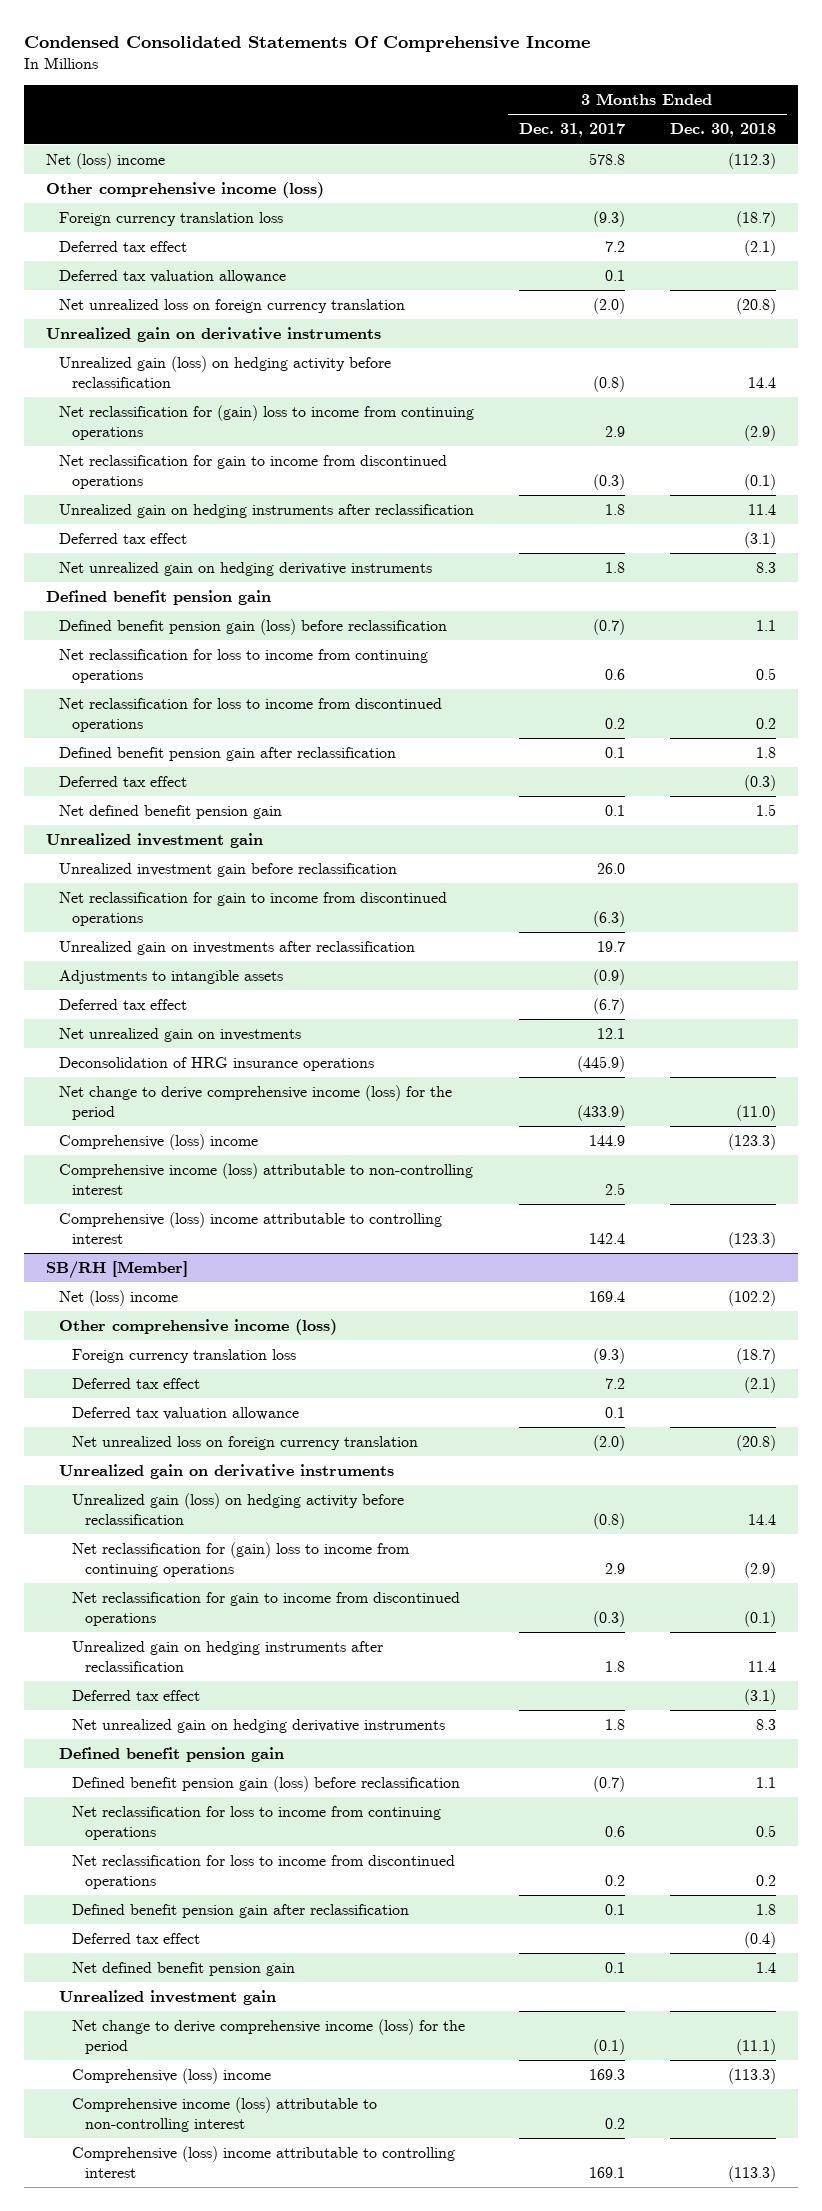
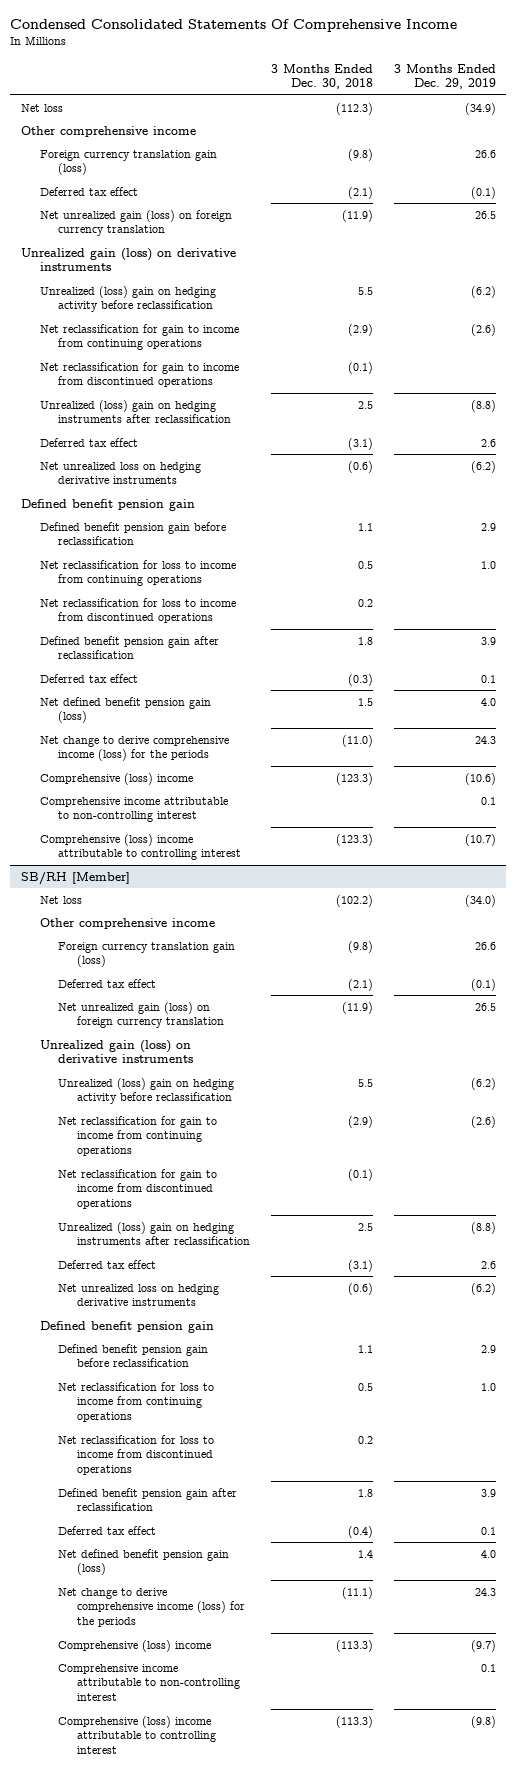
- | 3 Months Ended Dec. 31, 2017 | 3 Months Ended Dec. 30, 2018
+ | 3 Months Ended Dec. 30, 2018 | 3 Months Ended Dec. 29, 2019
- Net (loss) income | 578.8 | (112.3)
- Other comprehensive income (loss)
- Foreign currency translation loss | (9.3) | (18.7)
+ Net loss | (112.3) | (34.9)
+ Other comprehensive income
+ Foreign currency translation gain (loss) | (9.8) | 26.6
- Deferred tax valuation allowance | 0.1 |
- Net unrealized loss on foreign currency translation | (2.0) | (20.8)
- Unrealized gain on derivative instruments
- Unrealized gain (loss) on hedging activity before reclassification | (0.8) | 14.4
- Net reclassification for (gain) loss to income from continuing operations | 2.9 | (2.9)
+ Net unrealized gain (loss) on foreign currency translation | (11.9) | 26.5
+ Unrealized gain (loss) on derivative instruments
+ Unrealized (loss) gain on hedging activity before reclassification | 5.5 | (6.2)
+ Net reclassification for gain to income from continuing operations | (2.9) | (2.6)
- Unrealized gain on hedging instruments after reclassification | 1.8 | 11.4
+ Unrealized (loss) gain on hedging instruments after reclassification | 2.5 | (8.8)
- Net unrealized gain on hedging derivative instruments | 1.8 | 8.3
+ Net unrealized loss on hedging derivative instruments | (0.6) | (6.2)
- Defined benefit pension gain (loss) before reclassification | (0.7) | 1.1
+ Defined benefit pension gain before reclassification | 1.1 | 2.9
- Net defined benefit pension gain | 0.1 | 1.5
- Unrealized investment gain
- Unrealized investment gain before reclassification | 26.0 |
- Net reclassification for gain to income from discontinued operations | (6.3) |
- Unrealized gain on investments after reclassification | 19.7 |
- Adjustments to intangible assets | (0.9) |
- Deferred tax effect | (6.7) |
- Net unrealized gain on investments | 12.1 |
- Deconsolidation of HRG insurance operations | (445.9) |
- Net change to derive comprehensive income (loss) for the period | (433.9) | (11.0)
+ Net defined benefit pension gain (loss) | 1.5 | 4.0
+ Net change to derive comprehensive income (loss) for the periods | (11.0) | 24.3
- Comprehensive income (loss) attributable to non-controlling interest | 2.5 |
+ Comprehensive income attributable to non-controlling interest | | 0.1
@ SB/RH [Member]
- Net (loss) income | 169.4 | (102.2)
- Other comprehensive income (loss)
- Foreign currency translation loss | (9.3) | (18.7)
+ Net loss | (102.2) | (34.0)
+ Other comprehensive income
+ Foreign currency translation gain (loss) | (9.8) | 26.6
- Deferred tax valuation allowance | 0.1 |
- Net unrealized loss on foreign currency translation | (2.0) | (20.8)
- Unrealized gain on derivative instruments
- Unrealized gain (loss) on hedging activity before reclassification | (0.8) | 14.4
- Net reclassification for (gain) loss to income from continuing operations | 2.9 | (2.9)
+ Net unrealized gain (loss) on foreign currency translation | (11.9) | 26.5
+ Unrealized gain (loss) on derivative instruments
+ Unrealized (loss) gain on hedging activity before reclassification | 5.5 | (6.2)
+ Net reclassification for gain to income from continuing operations | (2.9) | (2.6)
- Unrealized gain on hedging instruments after reclassification | 1.8 | 11.4
+ Unrealized (loss) gain on hedging instruments after reclassification | 2.5 | (8.8)
- Net unrealized gain on hedging derivative instruments | 1.8 | 8.3
+ Net unrealized loss on hedging derivative instruments | (0.6) | (6.2)
- Defined benefit pension gain (loss) before reclassification | (0.7) | 1.1
+ Defined benefit pension gain before reclassification | 1.1 | 2.9
- Net defined benefit pension gain | 0.1 | 1.4
- Unrealized investment gain
- Net change to derive comprehensive income (loss) for the period | (0.1) | (11.1)
+ Net defined benefit pension gain (loss) | 1.4 | 4.0
+ Net change to derive comprehensive income (loss) for the periods | (11.1) | 24.3
- Comprehensive income (loss) attributable to non-controlling interest | 0.2 |
+ Comprehensive income attributable to non-controlling interest | | 0.1

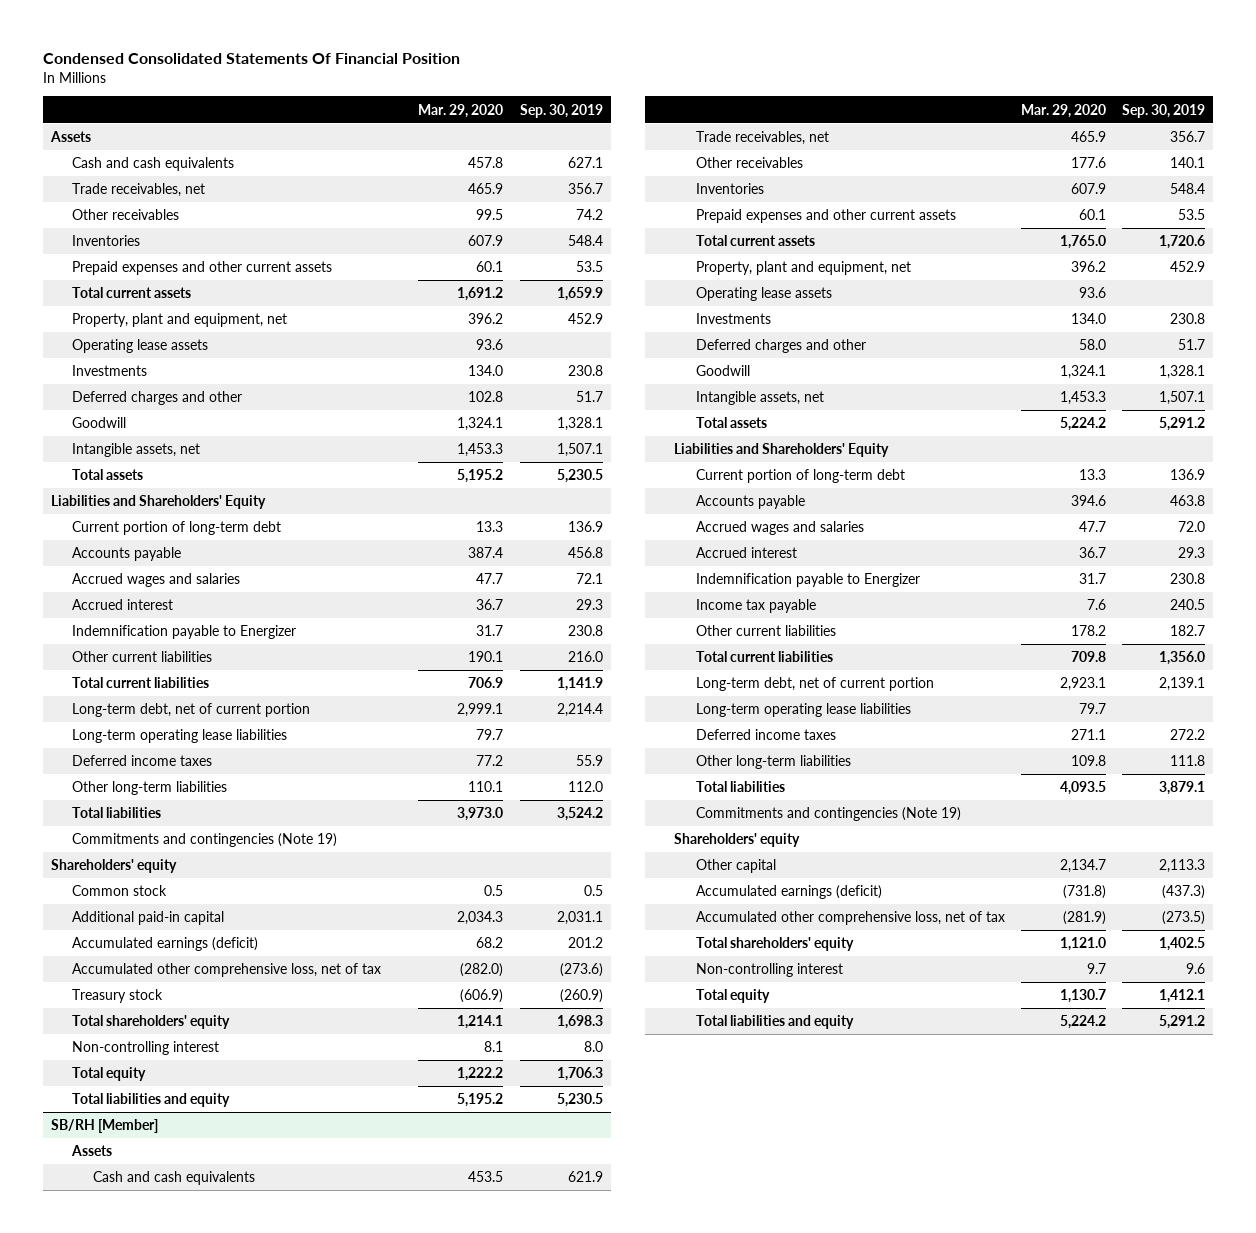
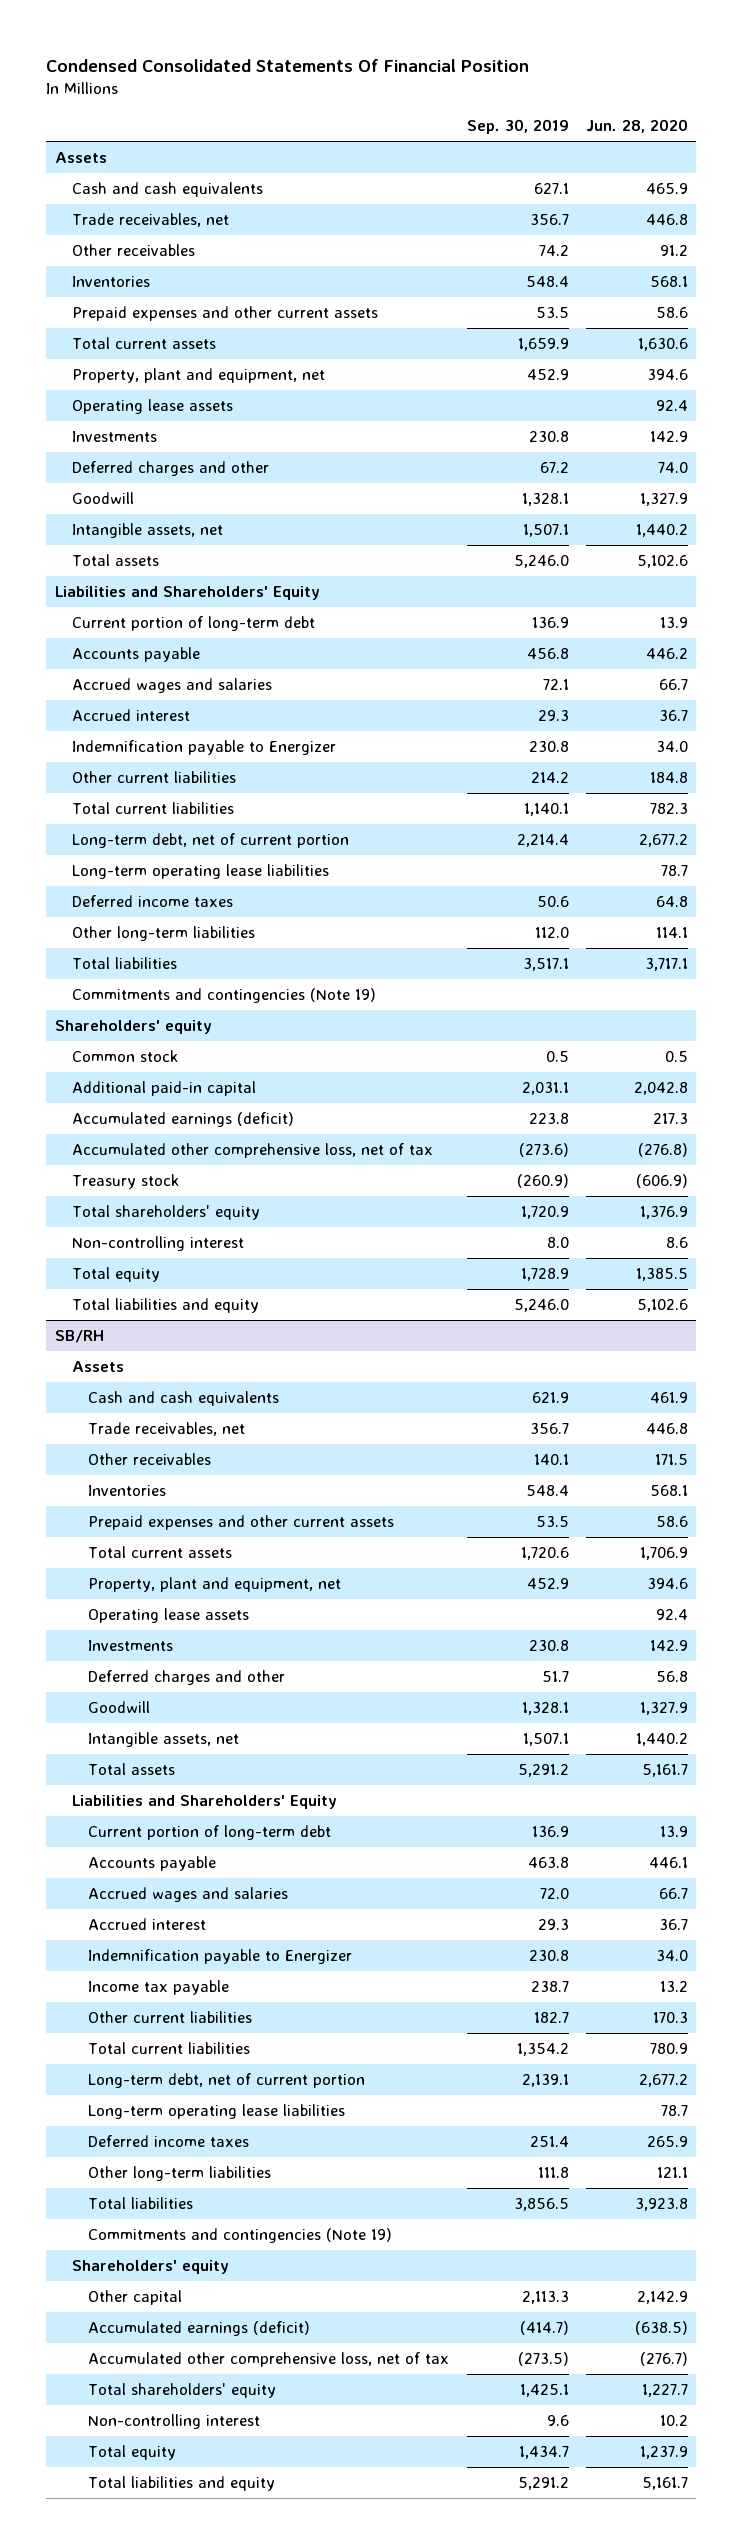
- | Mar. 29, 2020 | Sep. 30, 2019
+ | Sep. 30, 2019 | Jun. 28, 2020
- Deferred charges and other | 102.8 | 51.7
+ Deferred charges and other | 67.2 | 74.0
- Total assets | 5,195.2 | 5,230.5
+ Total assets | 5,246.0 | 5,102.6
- Other current liabilities | 190.1 | 216.0
- Total current liabilities | 706.9 | 1,141.9
+ Other current liabilities | 214.2 | 184.8
+ Total current liabilities | 1,140.1 | 782.3
- Deferred income taxes | 77.2 | 55.9
+ Deferred income taxes | 50.6 | 64.8
- Total liabilities | 3,973.0 | 3,524.2
+ Total liabilities | 3,517.1 | 3,717.1
- Accumulated earnings (deficit) | 68.2 | 201.2
+ Accumulated earnings (deficit) | 223.8 | 217.3
- Total shareholders' equity | 1,214.1 | 1,698.3
+ Total shareholders' equity | 1,720.9 | 1,376.9
- Total equity | 1,222.2 | 1,706.3
- Total liabilities and equity | 5,195.2 | 5,230.5
- SB/RH [Member]
+ Total equity | 1,728.9 | 1,385.5
+ Total liabilities and equity | 5,246.0 | 5,102.6
+ SB/RH
- Income tax payable | 7.6 | 240.5
+ Income tax payable | 238.7 | 13.2
- Total current liabilities | 709.8 | 1,356.0
+ Total current liabilities | 1,354.2 | 780.9
- Deferred income taxes | 271.1 | 272.2
+ Deferred income taxes | 251.4 | 265.9
- Total liabilities | 4,093.5 | 3,879.1
+ Total liabilities | 3,856.5 | 3,923.8
- Accumulated earnings (deficit) | (731.8) | (437.3)
+ Accumulated earnings (deficit) | (414.7) | (638.5)
- Total shareholders' equity | 1,121.0 | 1,402.5
+ Total shareholders' equity | 1,425.1 | 1,227.7
- Total equity | 1,130.7 | 1,412.1
+ Total equity | 1,434.7 | 1,237.9

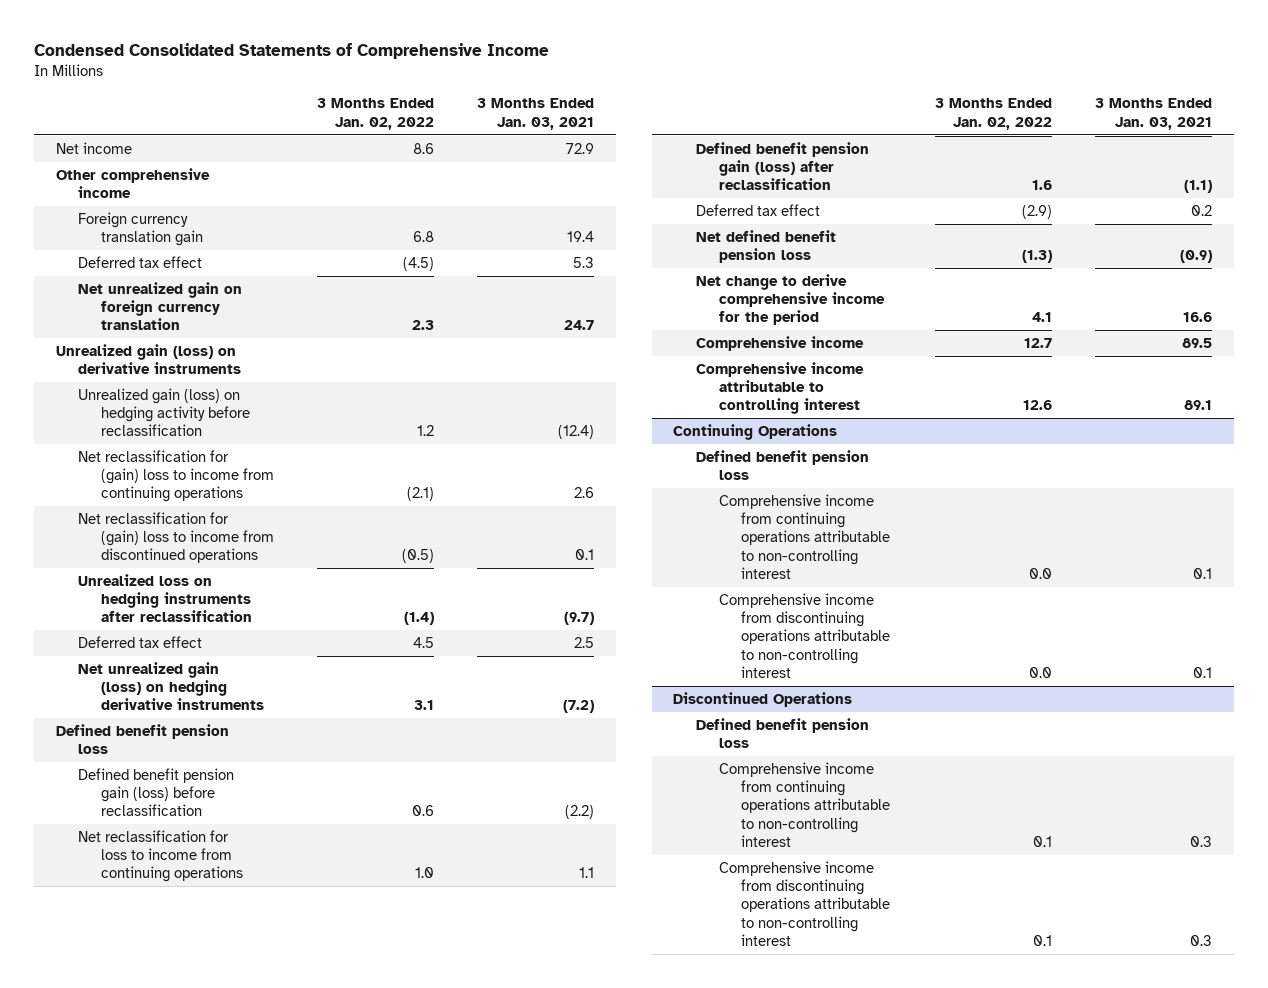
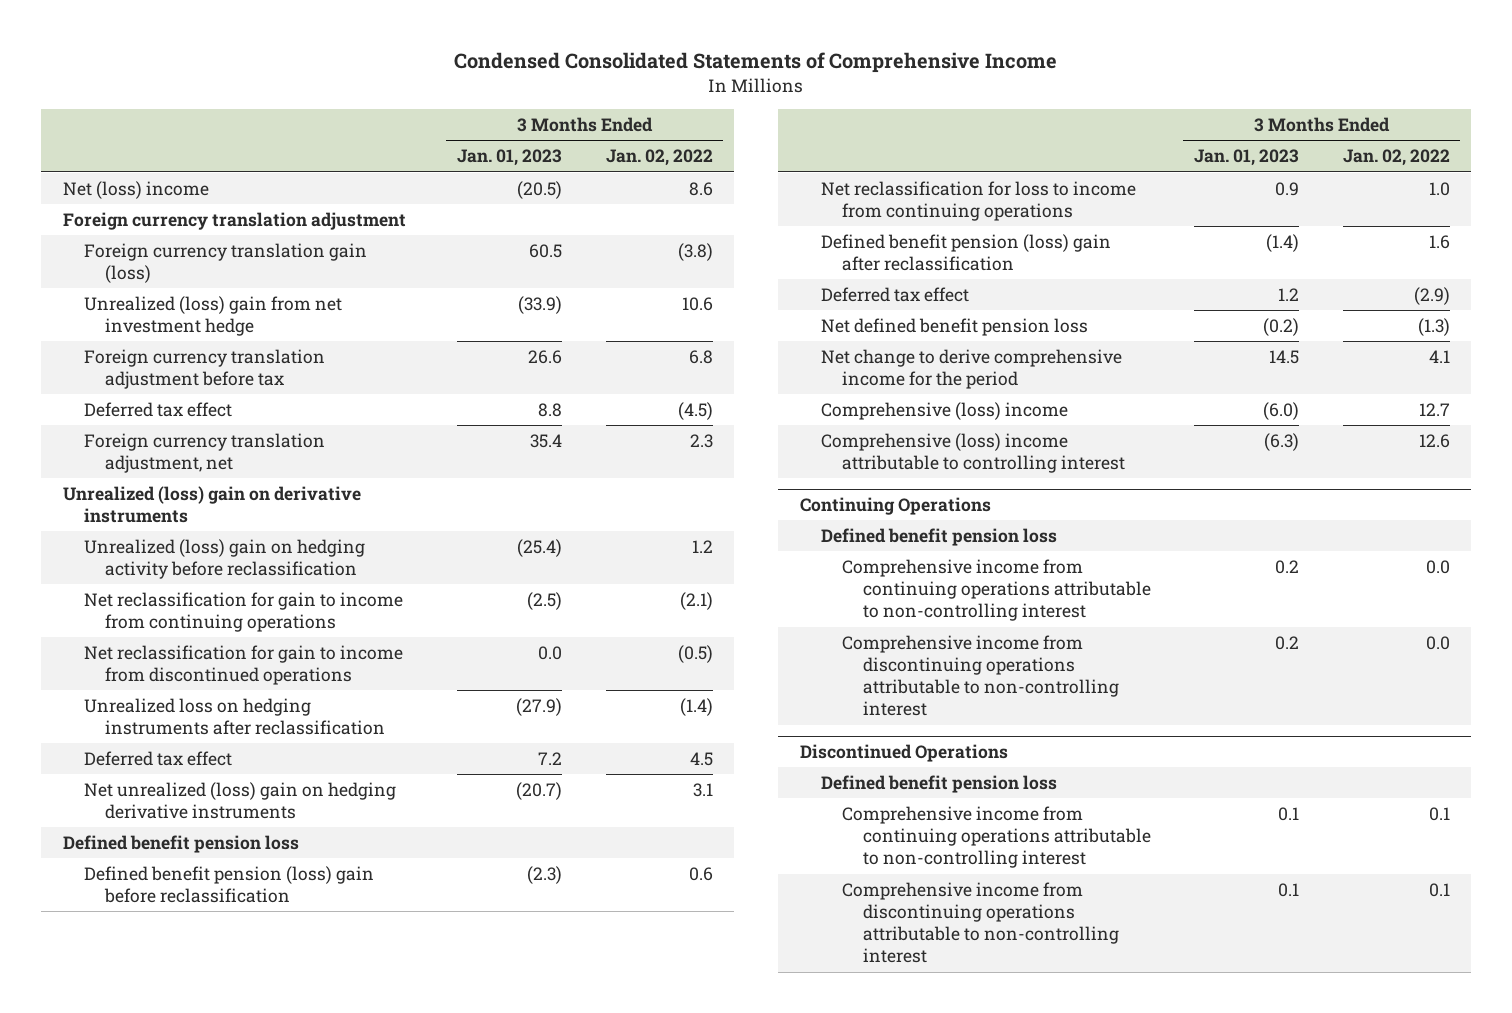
- | 3 Months Ended Jan. 02, 2022 | 3 Months Ended Jan. 03, 2021
+ | 3 Months Ended Jan. 01, 2023 | 3 Months Ended Jan. 02, 2022
- Net income | 8.6 | 72.9
- Other comprehensive income
- Foreign currency translation gain | 6.8 | 19.4
+ Net (loss) income | (20.5) | 8.6
+ Foreign currency translation adjustment
+ Foreign currency translation gain (loss) | 60.5 | (3.8)
+ Unrealized (loss) gain from net investment hedge | (33.9) | 10.6
+ Foreign currency translation adjustment before tax | 26.6 | 6.8
- Net unrealized gain on foreign currency translation | 2.3 | 24.7
- Unrealized gain (loss) on derivative instruments
- Unrealized gain (loss) on hedging activity before reclassification | 1.2 | (12.4)
- Net reclassification for (gain) loss to income from continuing operations | (2.1) | 2.6
- Net reclassification for (gain) loss to income from discontinued operations | (0.5) | 0.1
+ Foreign currency translation adjustment, net | 35.4 | 2.3
+ Unrealized (loss) gain on derivative instruments
+ Unrealized (loss) gain on hedging activity before reclassification | (25.4) | 1.2
+ Net reclassification for gain to income from continuing operations | (2.5) | (2.1)
+ Net reclassification for gain to income from discontinued operations | 0.0 | (0.5)
- Net unrealized gain (loss) on hedging derivative instruments | 3.1 | (7.2)
+ Net unrealized (loss) gain on hedging derivative instruments | (20.7) | 3.1
- Defined benefit pension gain (loss) before reclassification | 0.6 | (2.2)
+ Defined benefit pension (loss) gain before reclassification | (2.3) | 0.6
- Defined benefit pension gain (loss) after reclassification | 1.6 | (1.1)
+ Defined benefit pension (loss) gain after reclassification | (1.4) | 1.6
- Comprehensive income | 12.7 | 89.5
- Comprehensive income attributable to controlling interest | 12.6 | 89.1
+ Comprehensive (loss) income | (6.0) | 12.7
+ Comprehensive (loss) income attributable to controlling interest | (6.3) | 12.6

